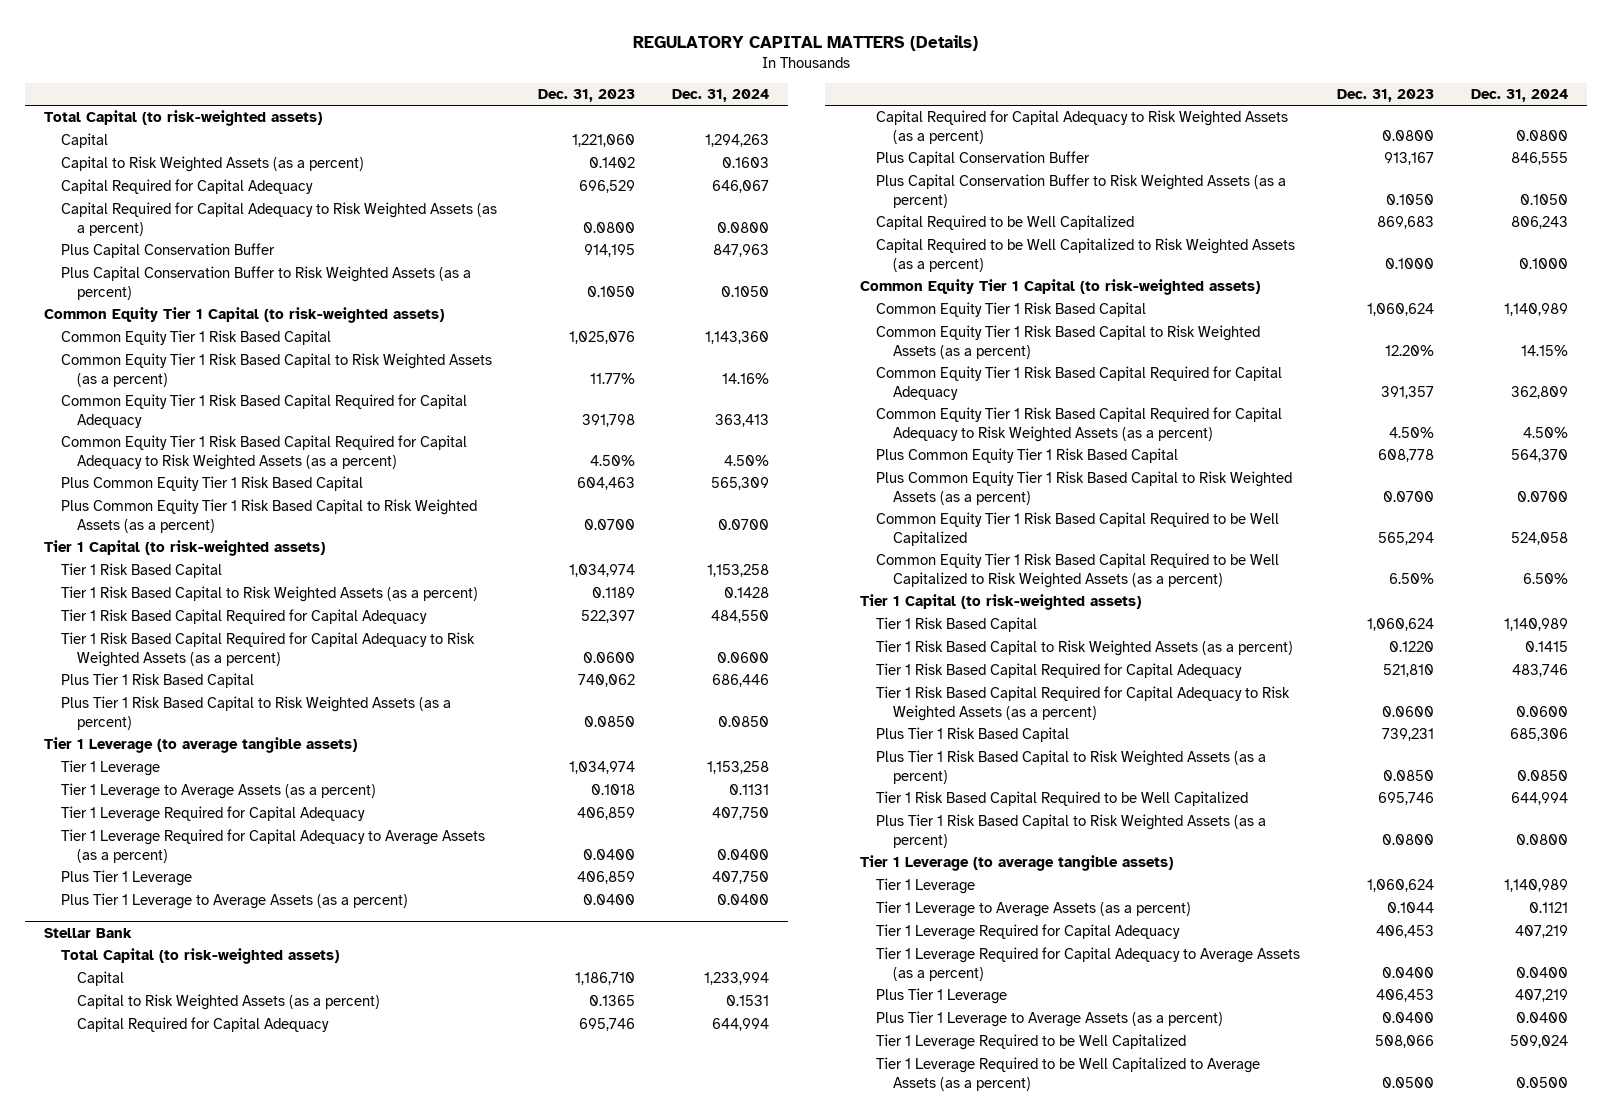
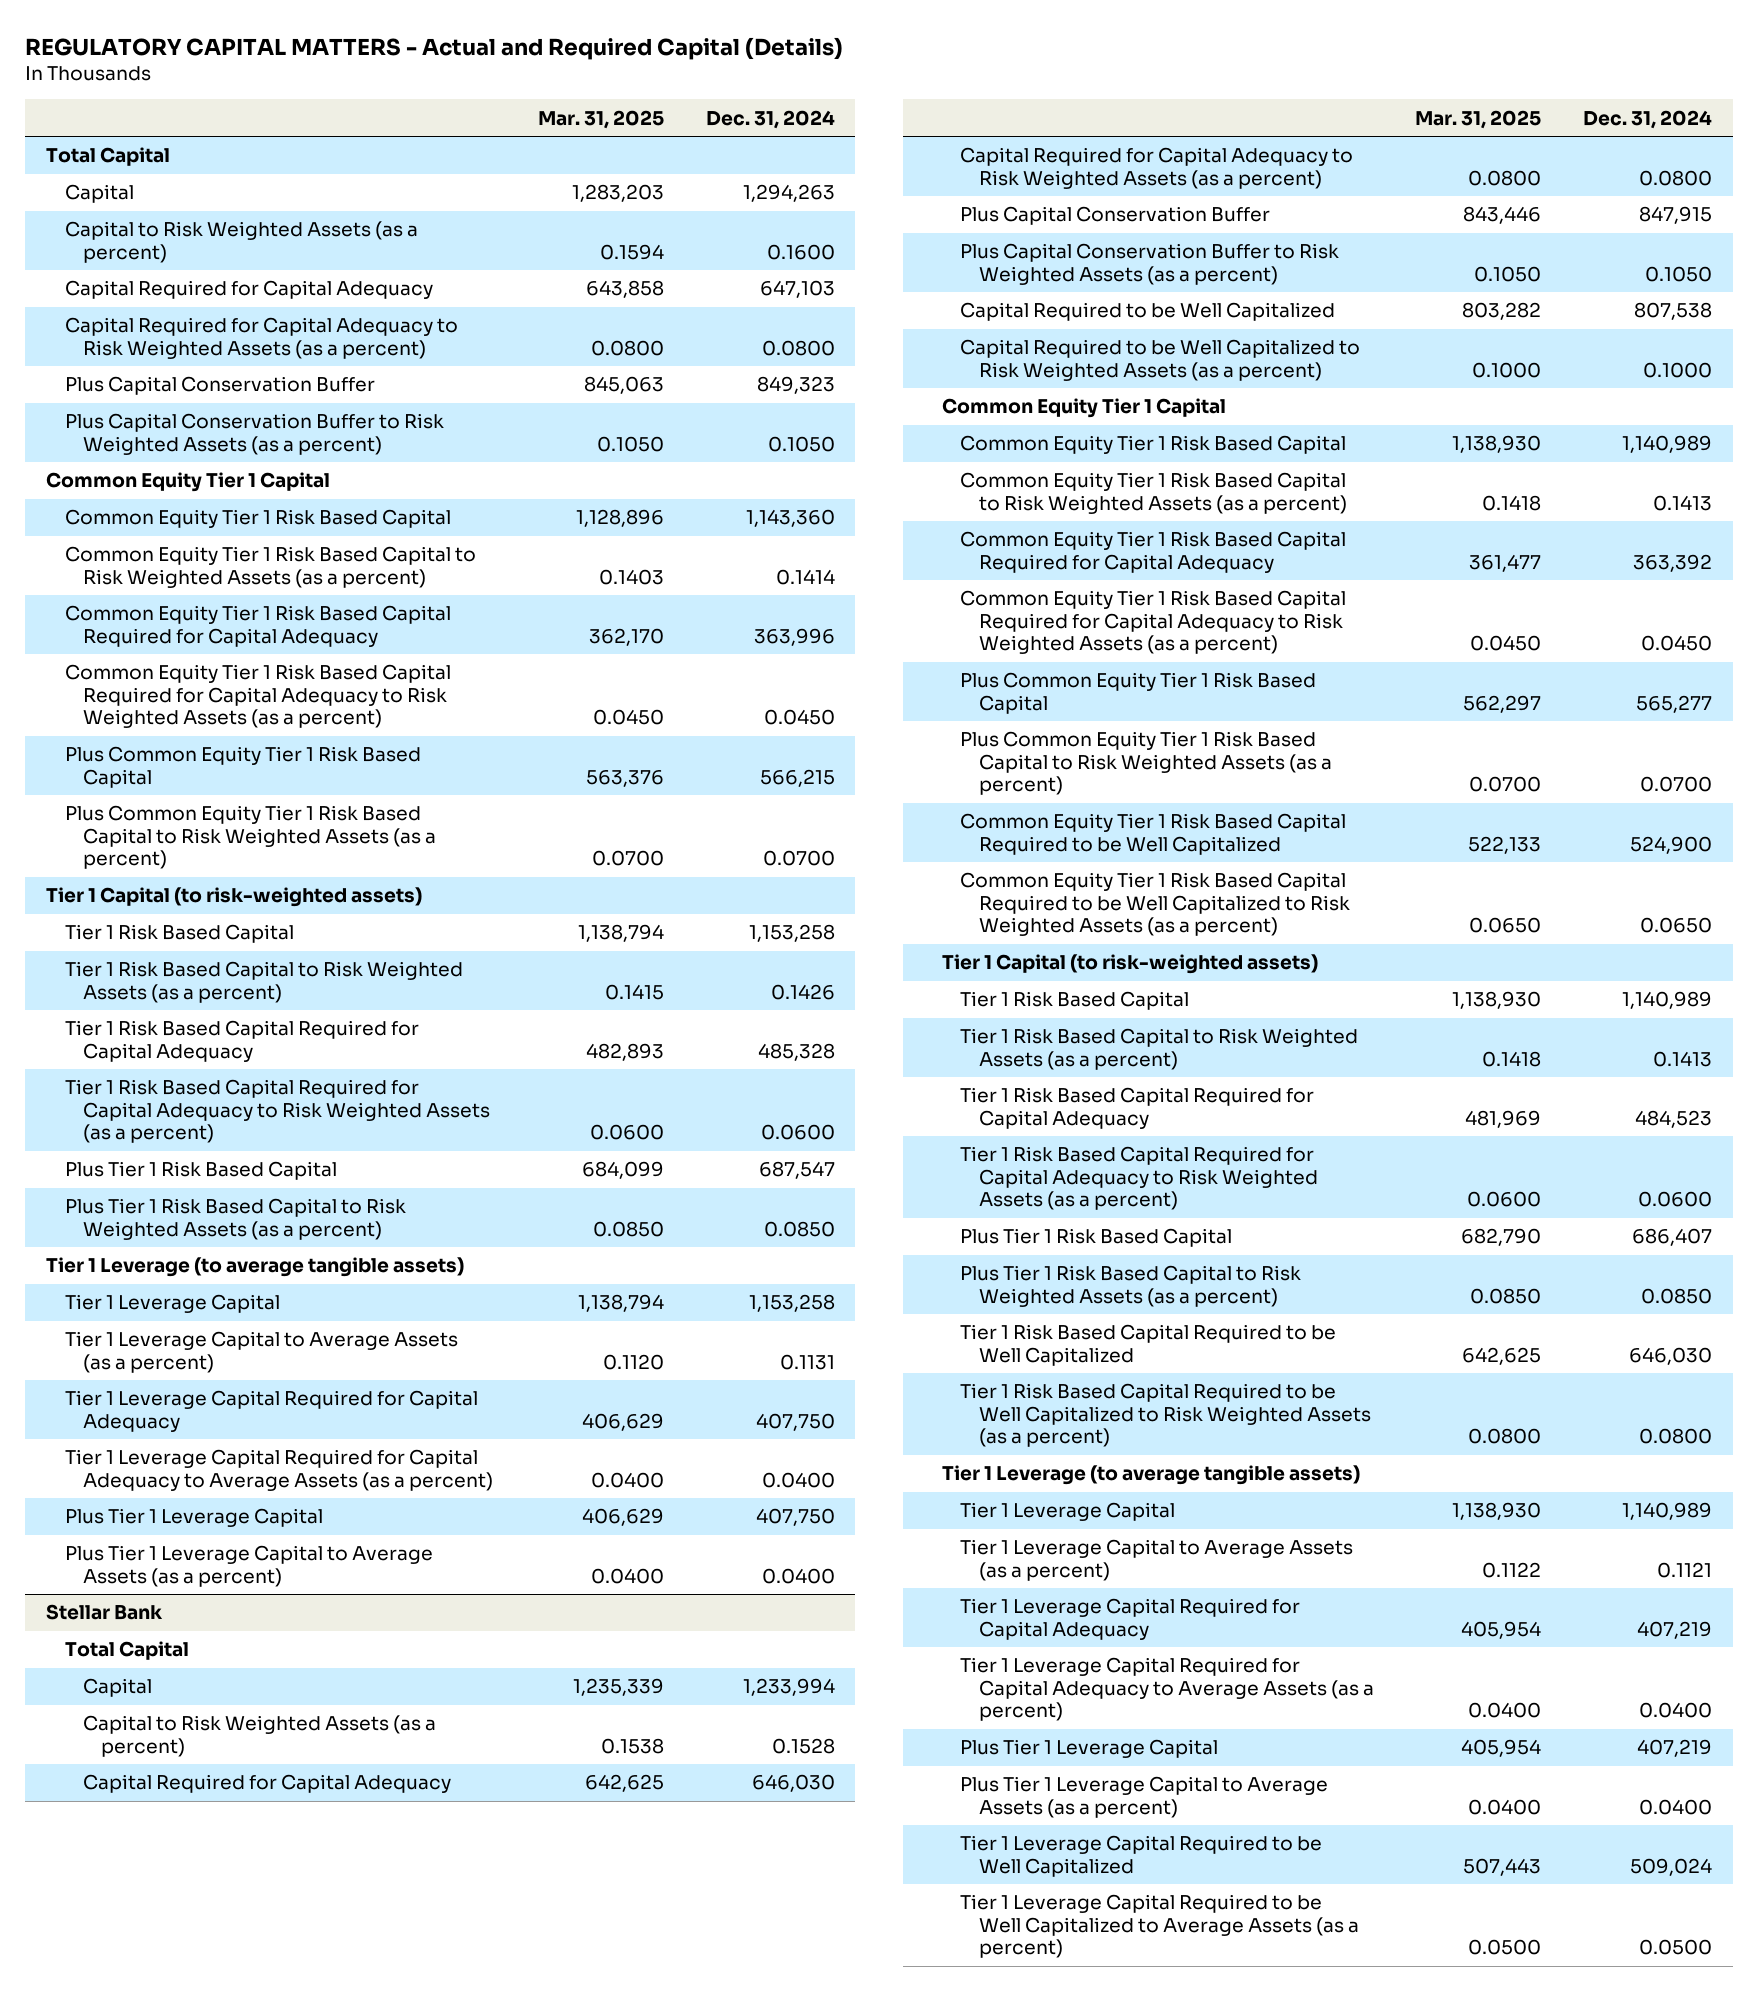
- REGULATORY CAPITAL MATTERS (Details)
+ REGULATORY CAPITAL MATTERS - Actual and Required Capital (Details)
- | Dec. 31, 2023 | Dec. 31, 2024
+ | Mar. 31, 2025 | Dec. 31, 2024
- Total Capital (to risk-weighted assets)
+ Total Capital
- Capital to Risk Weighted Assets (as a percent) | 0.1402 | 0.1603
- Capital Required for Capital Adequacy | 696,529 | 646,067
+ Capital to Risk Weighted Assets (as a percent) | 0.1594 | 0.1600
+ Capital Required for Capital Adequacy | 643,858 | 647,103
- Plus Capital Conservation Buffer | 914,195 | 847,963
+ Plus Capital Conservation Buffer | 845,063 | 849,323
- Common Equity Tier 1 Capital (to risk-weighted assets)
+ Common Equity Tier 1 Capital
- Common Equity Tier 1 Risk Based Capital to Risk Weighted Assets (as a percent) | 11.77% | 14.16%
- Common Equity Tier 1 Risk Based Capital Required for Capital Adequacy | 391,798 | 363,413
- Common Equity Tier 1 Risk Based Capital Required for Capital Adequacy to Risk Weighted Assets (as a percent) | 4.50% | 4.50%
- Plus Common Equity Tier 1 Risk Based Capital | 604,463 | 565,309
+ Common Equity Tier 1 Risk Based Capital to Risk Weighted Assets (as a percent) | 0.1403 | 0.1414
+ Common Equity Tier 1 Risk Based Capital Required for Capital Adequacy | 362,170 | 363,996
+ Common Equity Tier 1 Risk Based Capital Required for Capital Adequacy to Risk Weighted Assets (as a percent) | 0.0450 | 0.0450
+ Plus Common Equity Tier 1 Risk Based Capital | 563,376 | 566,215
- Tier 1 Risk Based Capital to Risk Weighted Assets (as a percent) | 0.1189 | 0.1428
- Tier 1 Risk Based Capital Required for Capital Adequacy | 522,397 | 484,550
+ Tier 1 Risk Based Capital to Risk Weighted Assets (as a percent) | 0.1415 | 0.1426
+ Tier 1 Risk Based Capital Required for Capital Adequacy | 482,893 | 485,328
- Plus Tier 1 Risk Based Capital | 740,062 | 686,446
+ Plus Tier 1 Risk Based Capital | 684,099 | 687,547
- Tier 1 Leverage | 1,034,974 | 1,153,258
- Tier 1 Leverage to Average Assets (as a percent) | 0.1018 | 0.1131
- Tier 1 Leverage Required for Capital Adequacy | 406,859 | 407,750
- Tier 1 Leverage Required for Capital Adequacy to Average Assets (as a percent) | 0.0400 | 0.0400
- Plus Tier 1 Leverage | 406,859 | 407,750
- Plus Tier 1 Leverage to Average Assets (as a percent) | 0.0400 | 0.0400
+ Tier 1 Leverage Capital | 1,138,794 | 1,153,258
+ Tier 1 Leverage Capital to Average Assets (as a percent) | 0.1120 | 0.1131
+ Tier 1 Leverage Capital Required for Capital Adequacy | 406,629 | 407,750
+ Tier 1 Leverage Capital Required for Capital Adequacy to Average Assets (as a percent) | 0.0400 | 0.0400
+ Plus Tier 1 Leverage Capital | 406,629 | 407,750
+ Plus Tier 1 Leverage Capital to Average Assets (as a percent) | 0.0400 | 0.0400
@ Stellar Bank
- Total Capital (to risk-weighted assets)
+ Total Capital
- Capital to Risk Weighted Assets (as a percent) | 0.1365 | 0.1531
- Capital Required for Capital Adequacy | 695,746 | 644,994
+ Capital to Risk Weighted Assets (as a percent) | 0.1538 | 0.1528
+ Capital Required for Capital Adequacy | 642,625 | 646,030
- Plus Capital Conservation Buffer | 913,167 | 846,555
+ Plus Capital Conservation Buffer | 843,446 | 847,915
- Capital Required to be Well Capitalized | 869,683 | 806,243
+ Capital Required to be Well Capitalized | 803,282 | 807,538
- Common Equity Tier 1 Capital (to risk-weighted assets)
+ Common Equity Tier 1 Capital
- Common Equity Tier 1 Risk Based Capital to Risk Weighted Assets (as a percent) | 12.20% | 14.15%
- Common Equity Tier 1 Risk Based Capital Required for Capital Adequacy | 391,357 | 362,809
- Common Equity Tier 1 Risk Based Capital Required for Capital Adequacy to Risk Weighted Assets (as a percent) | 4.50% | 4.50%
- Plus Common Equity Tier 1 Risk Based Capital | 608,778 | 564,370
+ Common Equity Tier 1 Risk Based Capital to Risk Weighted Assets (as a percent) | 0.1418 | 0.1413
+ Common Equity Tier 1 Risk Based Capital Required for Capital Adequacy | 361,477 | 363,392
+ Common Equity Tier 1 Risk Based Capital Required for Capital Adequacy to Risk Weighted Assets (as a percent) | 0.0450 | 0.0450
+ Plus Common Equity Tier 1 Risk Based Capital | 562,297 | 565,277
- Common Equity Tier 1 Risk Based Capital Required to be Well Capitalized | 565,294 | 524,058
- Common Equity Tier 1 Risk Based Capital Required to be Well Capitalized to Risk Weighted Assets (as a percent) | 6.50% | 6.50%
+ Common Equity Tier 1 Risk Based Capital Required to be Well Capitalized | 522,133 | 524,900
+ Common Equity Tier 1 Risk Based Capital Required to be Well Capitalized to Risk Weighted Assets (as a percent) | 0.0650 | 0.0650
- Tier 1 Risk Based Capital to Risk Weighted Assets (as a percent) | 0.1220 | 0.1415
- Tier 1 Risk Based Capital Required for Capital Adequacy | 521,810 | 483,746
+ Tier 1 Risk Based Capital to Risk Weighted Assets (as a percent) | 0.1418 | 0.1413
+ Tier 1 Risk Based Capital Required for Capital Adequacy | 481,969 | 484,523
- Plus Tier 1 Risk Based Capital | 739,231 | 685,306
+ Plus Tier 1 Risk Based Capital | 682,790 | 686,407
- Tier 1 Risk Based Capital Required to be Well Capitalized | 695,746 | 644,994
- Plus Tier 1 Risk Based Capital to Risk Weighted Assets (as a percent) | 0.0800 | 0.0800
+ Tier 1 Risk Based Capital Required to be Well Capitalized | 642,625 | 646,030
+ Tier 1 Risk Based Capital Required to be Well Capitalized to Risk Weighted Assets (as a percent) | 0.0800 | 0.0800
- Tier 1 Leverage | 1,060,624 | 1,140,989
- Tier 1 Leverage to Average Assets (as a percent) | 0.1044 | 0.1121
- Tier 1 Leverage Required for Capital Adequacy | 406,453 | 407,219
- Tier 1 Leverage Required for Capital Adequacy to Average Assets (as a percent) | 0.0400 | 0.0400
- Plus Tier 1 Leverage | 406,453 | 407,219
- Plus Tier 1 Leverage to Average Assets (as a percent) | 0.0400 | 0.0400
- Tier 1 Leverage Required to be Well Capitalized | 508,066 | 509,024
- Tier 1 Leverage Required to be Well Capitalized to Average Assets (as a percent) | 0.0500 | 0.0500
+ Tier 1 Leverage Capital | 1,138,930 | 1,140,989
+ Tier 1 Leverage Capital to Average Assets (as a percent) | 0.1122 | 0.1121
+ Tier 1 Leverage Capital Required for Capital Adequacy | 405,954 | 407,219
+ Tier 1 Leverage Capital Required for Capital Adequacy to Average Assets (as a percent) | 0.0400 | 0.0400
+ Plus Tier 1 Leverage Capital | 405,954 | 407,219
+ Plus Tier 1 Leverage Capital to Average Assets (as a percent) | 0.0400 | 0.0400
+ Tier 1 Leverage Capital Required to be Well Capitalized | 507,443 | 509,024
+ Tier 1 Leverage Capital Required to be Well Capitalized to Average Assets (as a percent) | 0.0500 | 0.0500

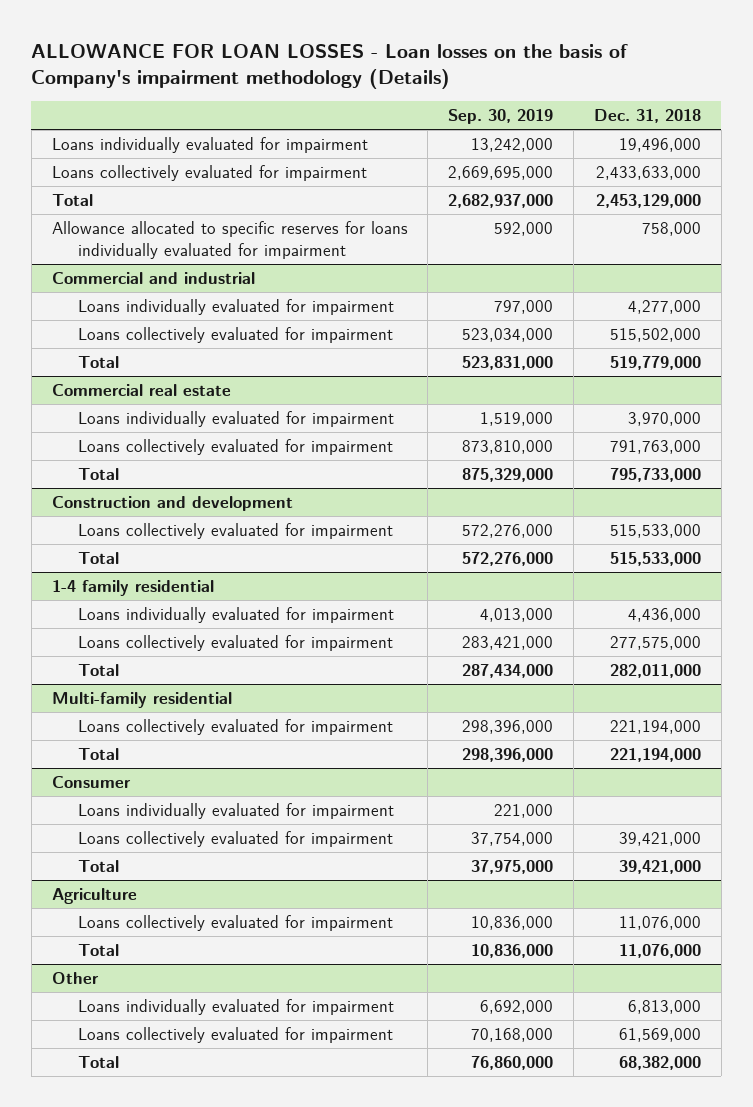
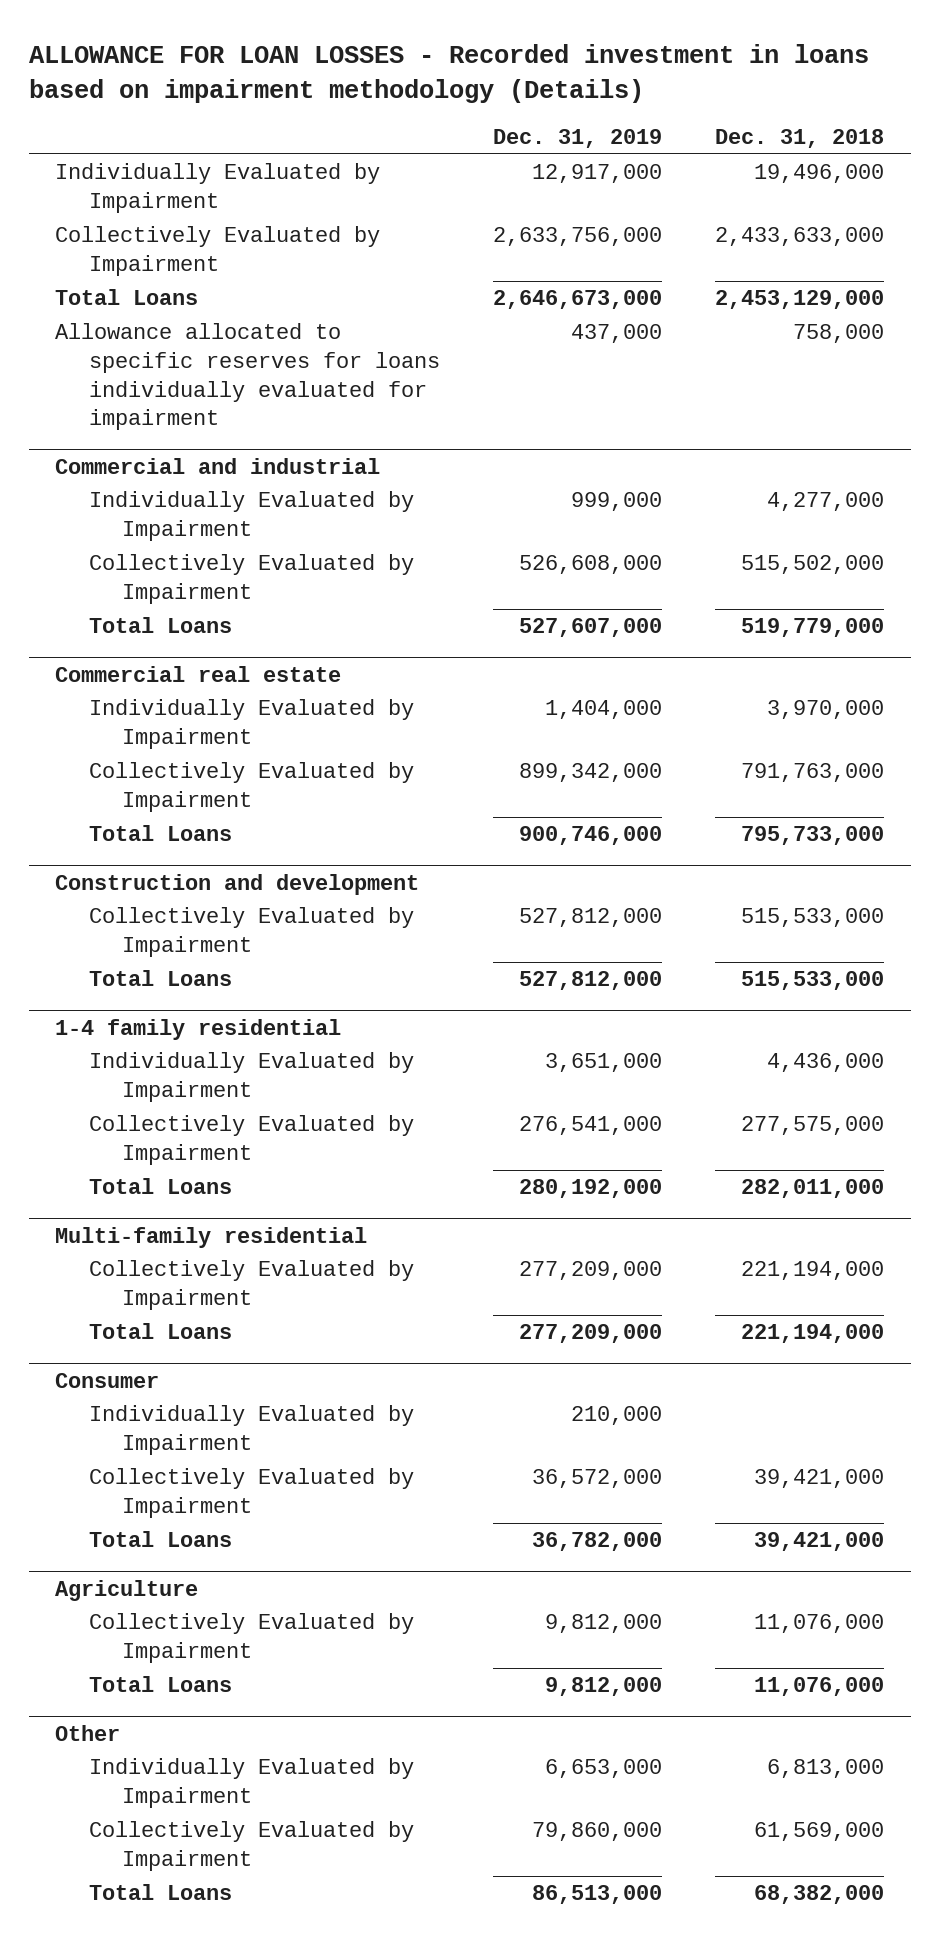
- ALLOWANCE FOR LOAN LOSSES - Loan losses on the basis of Company's impairment methodology (Details)
+ ALLOWANCE FOR LOAN LOSSES - Recorded investment in loans based on impairment methodology (Details)
- | Sep. 30, 2019 | Dec. 31, 2018
+ | Dec. 31, 2019 | Dec. 31, 2018
- Loans individually evaluated for impairment | 13,242,000 | 19,496,000
- Loans collectively evaluated for impairment | 2,669,695,000 | 2,433,633,000
- Total | 2,682,937,000 | 2,453,129,000
+ Individually Evaluated by Impairment | 12,917,000 | 19,496,000
+ Collectively Evaluated by Impairment | 2,633,756,000 | 2,433,633,000
+ Total Loans | 2,646,673,000 | 2,453,129,000
@ Commercial and industrial
- Loans individually evaluated for impairment | 797,000 | 4,277,000
- Loans collectively evaluated for impairment | 523,034,000 | 515,502,000
- Total | 523,831,000 | 519,779,000
+ Individually Evaluated by Impairment | 999,000 | 4,277,000
+ Collectively Evaluated by Impairment | 526,608,000 | 515,502,000
+ Total Loans | 527,607,000 | 519,779,000
@ Commercial real estate
- Loans individually evaluated for impairment | 1,519,000 | 3,970,000
- Loans collectively evaluated for impairment | 873,810,000 | 791,763,000
- Total | 875,329,000 | 795,733,000
+ Individually Evaluated by Impairment | 1,404,000 | 3,970,000
+ Collectively Evaluated by Impairment | 899,342,000 | 791,763,000
+ Total Loans | 900,746,000 | 795,733,000
@ Construction and development
- Loans collectively evaluated for impairment | 572,276,000 | 515,533,000
- Total | 572,276,000 | 515,533,000
+ Collectively Evaluated by Impairment | 527,812,000 | 515,533,000
+ Total Loans | 527,812,000 | 515,533,000
@ 1-4 family residential
- Loans individually evaluated for impairment | 4,013,000 | 4,436,000
- Loans collectively evaluated for impairment | 283,421,000 | 277,575,000
- Total | 287,434,000 | 282,011,000
+ Individually Evaluated by Impairment | 3,651,000 | 4,436,000
+ Collectively Evaluated by Impairment | 276,541,000 | 277,575,000
+ Total Loans | 280,192,000 | 282,011,000
@ Multi-family residential
- Loans collectively evaluated for impairment | 298,396,000 | 221,194,000
- Total | 298,396,000 | 221,194,000
+ Collectively Evaluated by Impairment | 277,209,000 | 221,194,000
+ Total Loans | 277,209,000 | 221,194,000
@ Consumer
- Loans individually evaluated for impairment | 221,000 |
- Loans collectively evaluated for impairment | 37,754,000 | 39,421,000
- Total | 37,975,000 | 39,421,000
+ Individually Evaluated by Impairment | 210,000 |
+ Collectively Evaluated by Impairment | 36,572,000 | 39,421,000
+ Total Loans | 36,782,000 | 39,421,000
@ Agriculture
- Loans collectively evaluated for impairment | 10,836,000 | 11,076,000
- Total | 10,836,000 | 11,076,000
+ Collectively Evaluated by Impairment | 9,812,000 | 11,076,000
+ Total Loans | 9,812,000 | 11,076,000
@ Other
- Loans individually evaluated for impairment | 6,692,000 | 6,813,000
- Loans collectively evaluated for impairment | 70,168,000 | 61,569,000
- Total | 76,860,000 | 68,382,000
+ Individually Evaluated by Impairment | 6,653,000 | 6,813,000
+ Collectively Evaluated by Impairment | 79,860,000 | 61,569,000
+ Total Loans | 86,513,000 | 68,382,000

